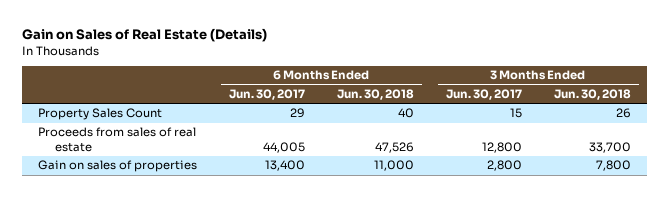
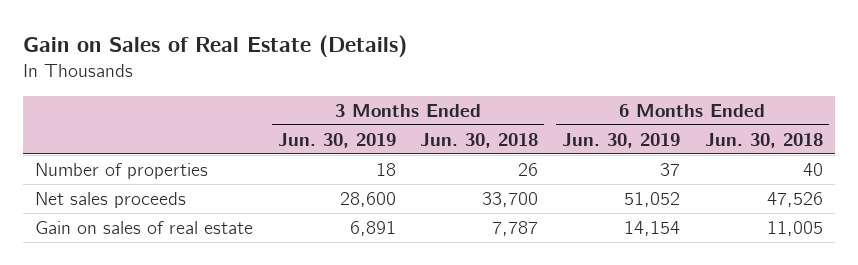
- | 6 Months Ended Jun. 30, 2017 | 6 Months Ended Jun. 30, 2018 | 3 Months Ended Jun. 30, 2017 | 3 Months Ended Jun. 30, 2018
+ | 3 Months Ended Jun. 30, 2019 | 3 Months Ended Jun. 30, 2018 | 6 Months Ended Jun. 30, 2019 | 6 Months Ended Jun. 30, 2018
- Property Sales Count | 29 | 40 | 15 | 26
- Proceeds from sales of real estate | 44,005 | 47,526 | 12,800 | 33,700
- Gain on sales of properties | 13,400 | 11,000 | 2,800 | 7,800
+ Number of properties | 18 | 26 | 37 | 40
+ Net sales proceeds | 28,600 | 33,700 | 51,052 | 47,526
+ Gain on sales of real estate | 6,891 | 7,787 | 14,154 | 11,005

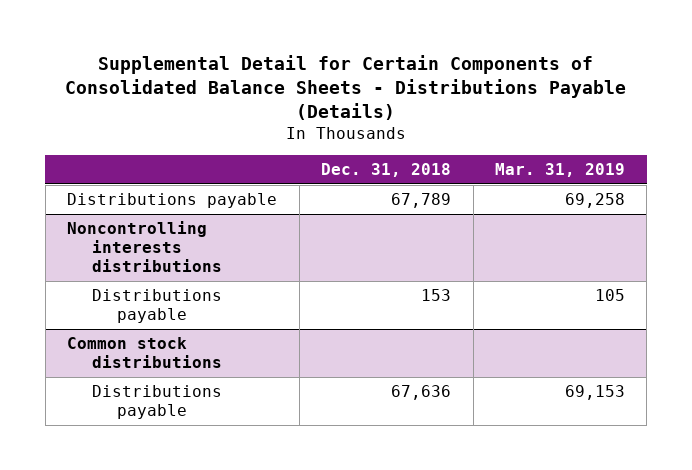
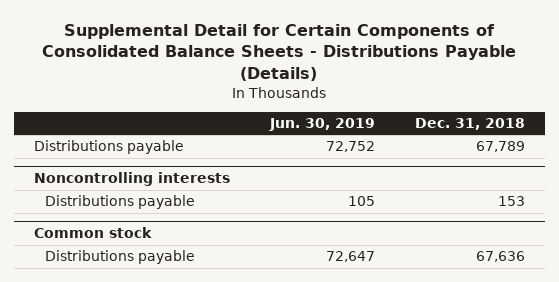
- | Dec. 31, 2018 | Mar. 31, 2019
+ | Jun. 30, 2019 | Dec. 31, 2018
- Noncontrolling interests distributions
+ Noncontrolling interests
- Common stock distributions
+ Common stock

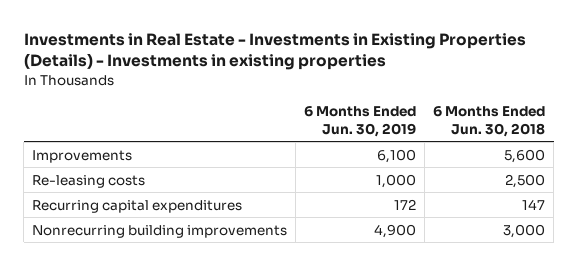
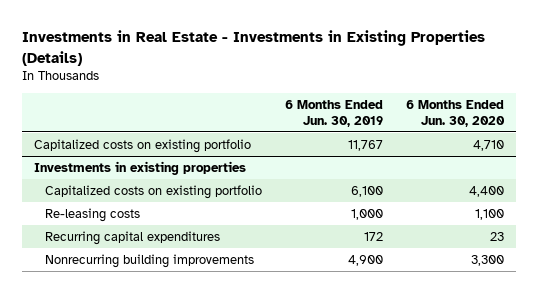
- Investments in Real Estate - Investments in Existing Properties (Details) - Investments in existing properties
+ Investments in Real Estate - Investments in Existing Properties (Details)
- | 6 Months Ended Jun. 30, 2019 | 6 Months Ended Jun. 30, 2018
+ | 6 Months Ended Jun. 30, 2019 | 6 Months Ended Jun. 30, 2020
- Improvements | 6,100 | 5,600
+ Capitalized costs on existing portfolio | 11,767 | 4,710
+ Investments in existing properties
+ Capitalized costs on existing portfolio | 6,100 | 4,400

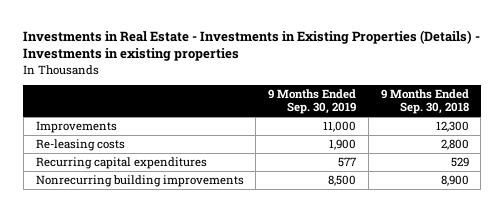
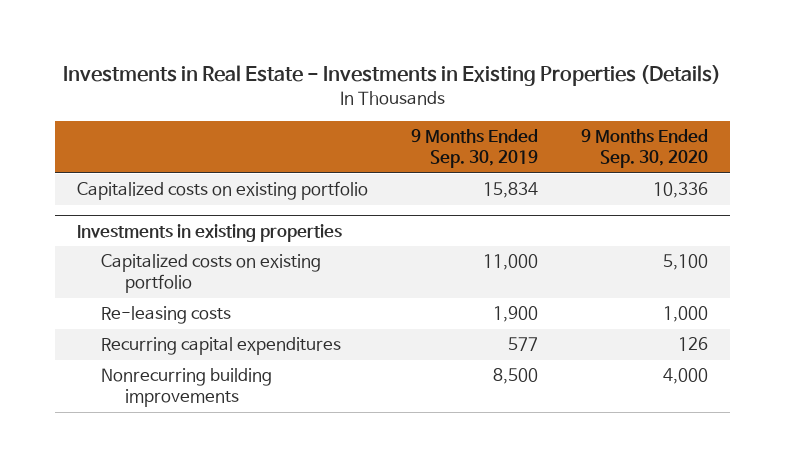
- Investments in Real Estate - Investments in Existing Properties (Details) - Investments in existing properties
+ Investments in Real Estate - Investments in Existing Properties (Details)
- | 9 Months Ended Sep. 30, 2019 | 9 Months Ended Sep. 30, 2018
+ | 9 Months Ended Sep. 30, 2019 | 9 Months Ended Sep. 30, 2020
- Improvements | 11,000 | 12,300
+ Capitalized costs on existing portfolio | 15,834 | 10,336
+ Investments in existing properties
+ Capitalized costs on existing portfolio | 11,000 | 5,100

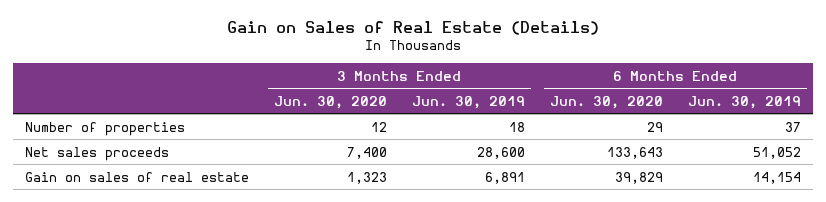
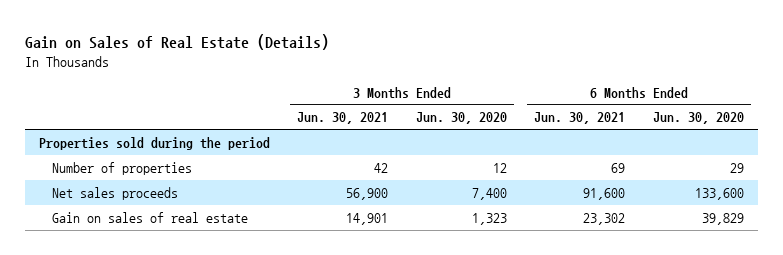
- | 3 Months Ended Jun. 30, 2020 | 3 Months Ended Jun. 30, 2019 | 6 Months Ended Jun. 30, 2020 | 6 Months Ended Jun. 30, 2019
+ | 3 Months Ended Jun. 30, 2021 | 3 Months Ended Jun. 30, 2020 | 6 Months Ended Jun. 30, 2021 | 6 Months Ended Jun. 30, 2020
+ Properties sold during the period
- Net sales proceeds | 7,400 | 28,600 | 133,643 | 51,052
+ Net sales proceeds | 56,900 | 7,400 | 91,600 | 133,600

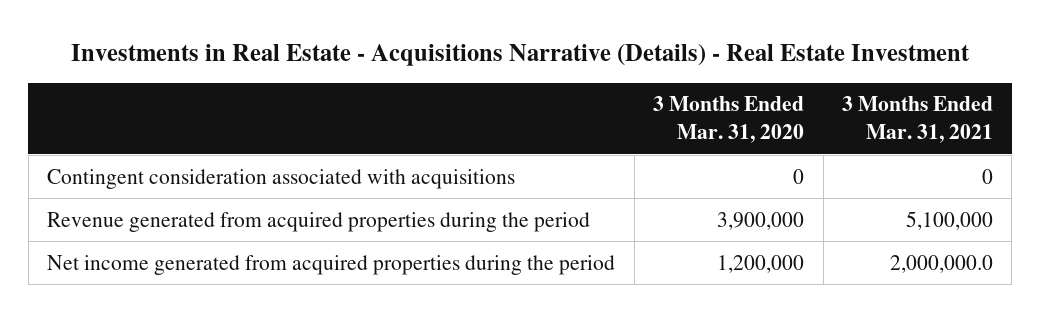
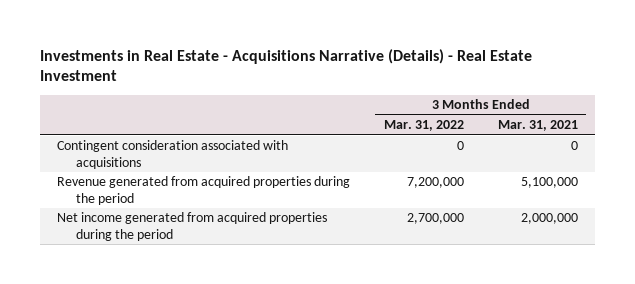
- | 3 Months Ended Mar. 31, 2020 | 3 Months Ended Mar. 31, 2021
+ | 3 Months Ended Mar. 31, 2022 | 3 Months Ended Mar. 31, 2021
- Net income generated from acquired properties during the period | 1,200,000 | 2,000,000.0
+ Net income generated from acquired properties during the period | 2,700,000 | 2,000,000

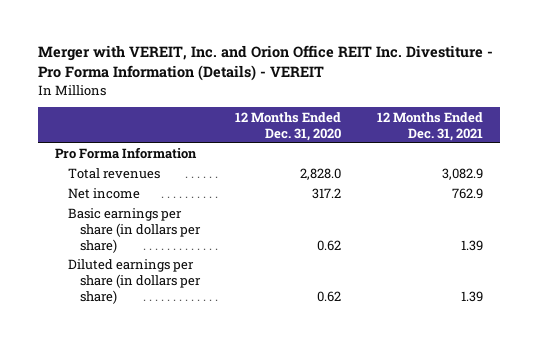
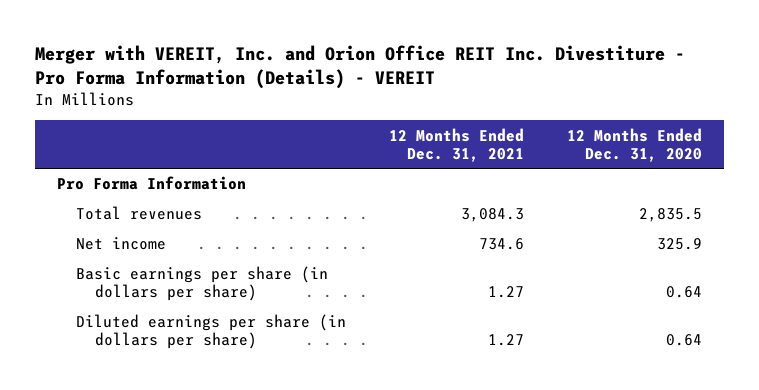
- | 12 Months Ended Dec. 31, 2020 | 12 Months Ended Dec. 31, 2021
+ | 12 Months Ended Dec. 31, 2021 | 12 Months Ended Dec. 31, 2020
- Total revenues | 2,828.0 | 3,082.9
- Net income | 317.2 | 762.9
- Basic earnings per share (in dollars per share) | 0.62 | 1.39
- Diluted earnings per share (in dollars per share) | 0.62 | 1.39
+ Total revenues | 3,084.3 | 2,835.5
+ Net income | 734.6 | 325.9
+ Basic earnings per share (in dollars per share) | 1.27 | 0.64
+ Diluted earnings per share (in dollars per share) | 1.27 | 0.64

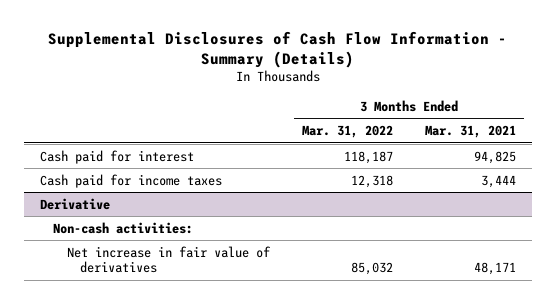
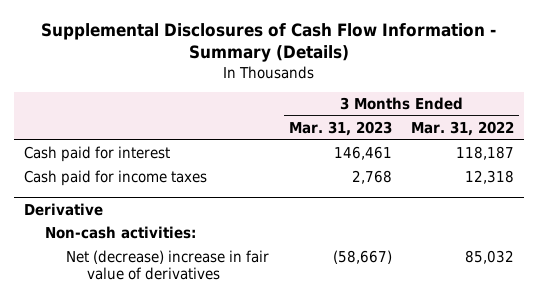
- | 3 Months Ended Mar. 31, 2022 | 3 Months Ended Mar. 31, 2021
+ | 3 Months Ended Mar. 31, 2023 | 3 Months Ended Mar. 31, 2022
@ Derivative
- Net increase in fair value of derivatives | 85,032 | 48,171
+ Net (decrease) increase in fair value of derivatives | (58,667) | 85,032

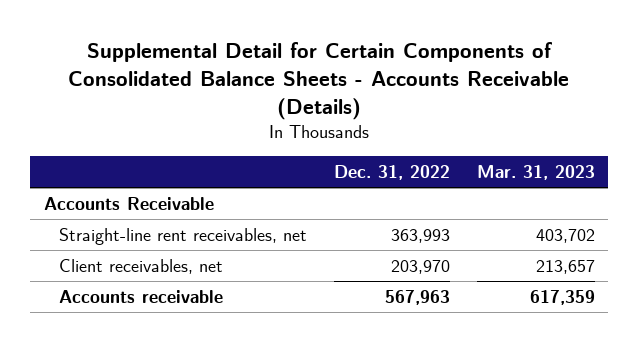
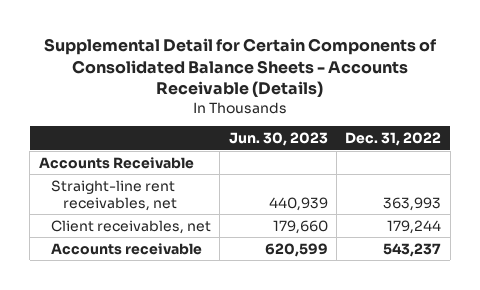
- | Dec. 31, 2022 | Mar. 31, 2023
+ | Jun. 30, 2023 | Dec. 31, 2022
- Client receivables, net | 203,970 | 213,657
- Accounts receivable | 567,963 | 617,359
+ Client receivables, net | 179,660 | 179,244
+ Accounts receivable | 620,599 | 543,237

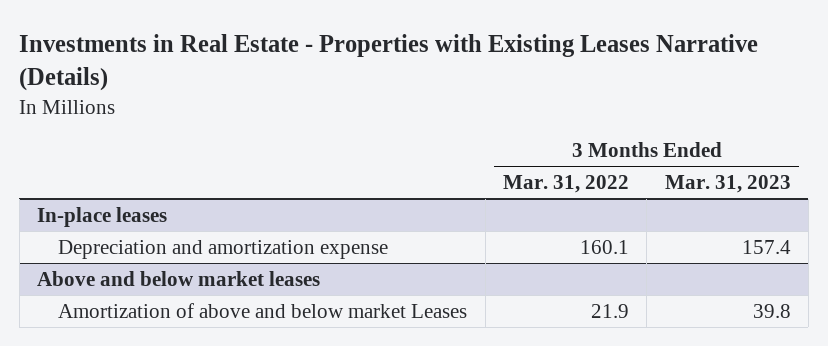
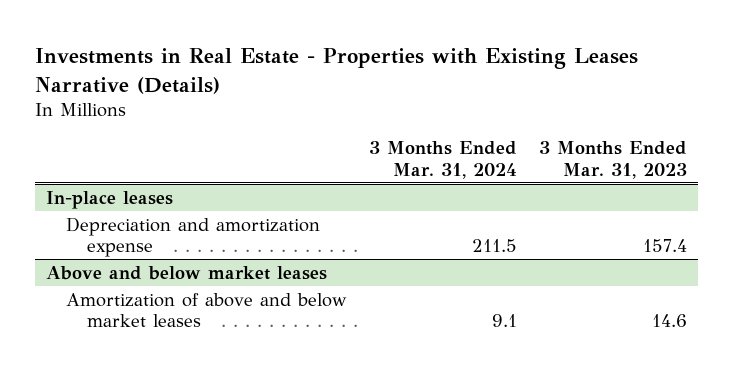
- | 3 Months Ended Mar. 31, 2022 | 3 Months Ended Mar. 31, 2023
+ | 3 Months Ended Mar. 31, 2024 | 3 Months Ended Mar. 31, 2023
@ Above and below market leases
- Amortization of above and below market Leases | 21.9 | 39.8
+ Amortization of above and below market leases | 9.1 | 14.6

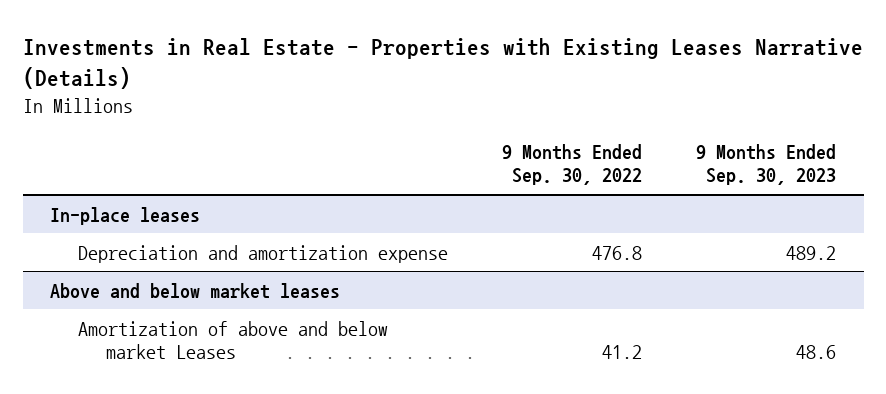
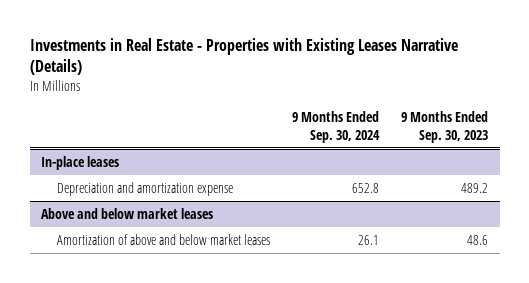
- | 9 Months Ended Sep. 30, 2022 | 9 Months Ended Sep. 30, 2023
+ | 9 Months Ended Sep. 30, 2024 | 9 Months Ended Sep. 30, 2023
@ Above and below market leases
- Amortization of above and below market Leases | 41.2 | 48.6
+ Amortization of above and below market leases | 26.1 | 48.6

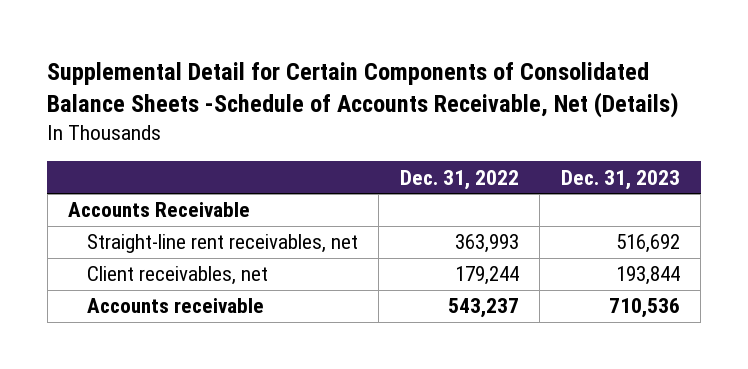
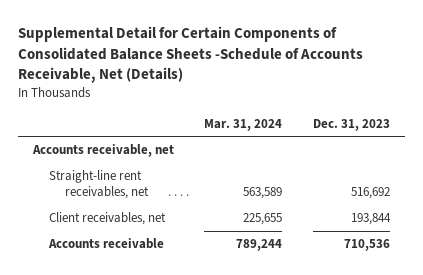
- | Dec. 31, 2022 | Dec. 31, 2023
+ | Mar. 31, 2024 | Dec. 31, 2023
- Accounts Receivable
+ Accounts receivable, net

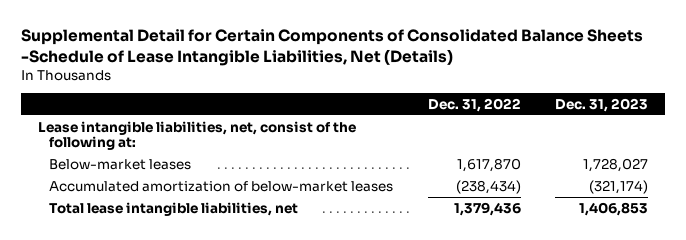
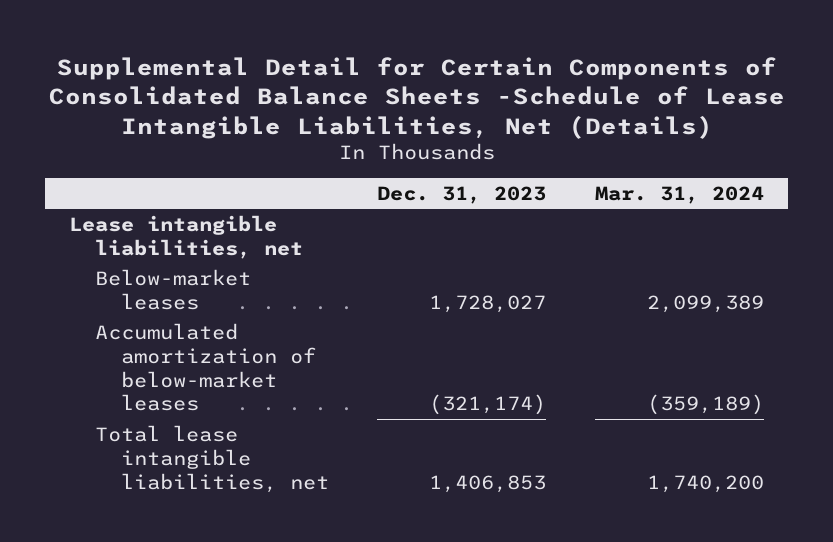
- | Dec. 31, 2022 | Dec. 31, 2023
+ | Dec. 31, 2023 | Mar. 31, 2024
- Lease intangible liabilities, net, consist of the following at:
+ Lease intangible liabilities, net

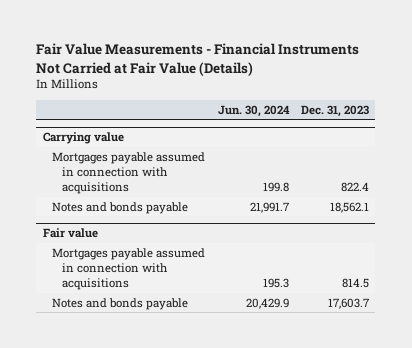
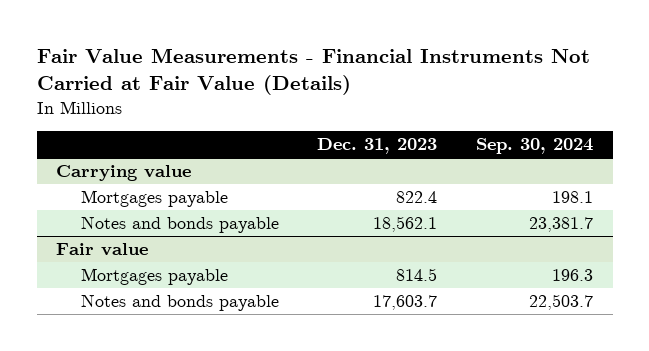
- | Jun. 30, 2024 | Dec. 31, 2023
+ | Dec. 31, 2023 | Sep. 30, 2024
@ Carrying value
- Mortgages payable assumed in connection with acquisitions | 199.8 | 822.4
+ Mortgages payable | 822.4 | 198.1
@ Fair value
- Mortgages payable assumed in connection with acquisitions | 195.3 | 814.5
+ Mortgages payable | 814.5 | 196.3

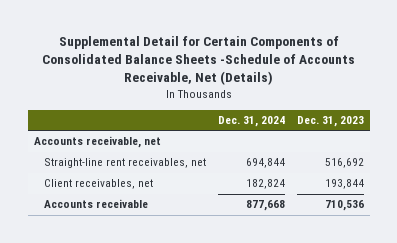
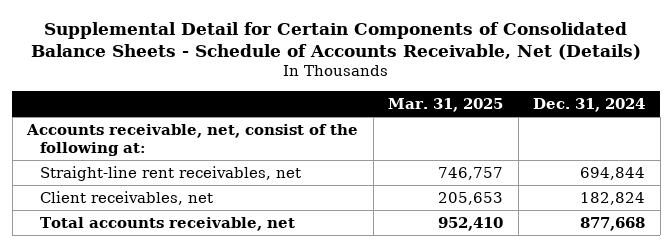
- Supplemental Detail for Certain Components of Consolidated Balance Sheets -Schedule of Accounts Receivable, Net (Details)
+ Supplemental Detail for Certain Components of Consolidated Balance Sheets - Schedule of Accounts Receivable, Net (Details)
- | Dec. 31, 2024 | Dec. 31, 2023
+ | Mar. 31, 2025 | Dec. 31, 2024
- Accounts receivable, net
+ Accounts receivable, net, consist of the following at:
- Accounts receivable | 877,668 | 710,536
+ Total accounts receivable, net | 952,410 | 877,668

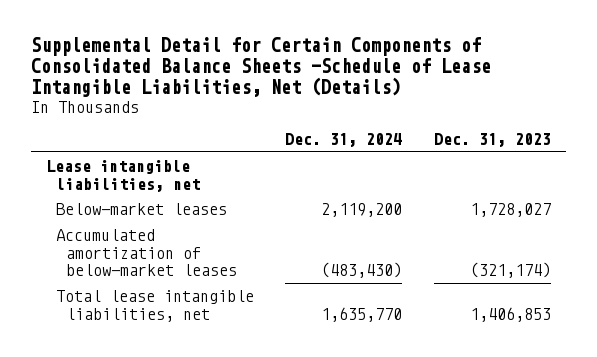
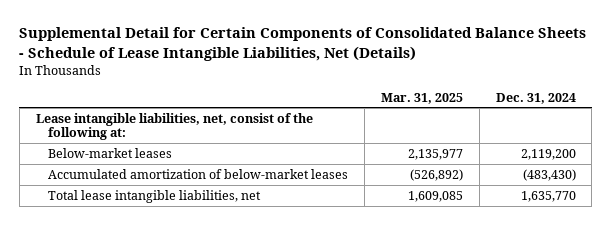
- Supplemental Detail for Certain Components of Consolidated Balance Sheets -Schedule of Lease Intangible Liabilities, Net (Details)
+ Supplemental Detail for Certain Components of Consolidated Balance Sheets - Schedule of Lease Intangible Liabilities, Net (Details)
- | Dec. 31, 2024 | Dec. 31, 2023
+ | Mar. 31, 2025 | Dec. 31, 2024
- Lease intangible liabilities, net
+ Lease intangible liabilities, net, consist of the following at:

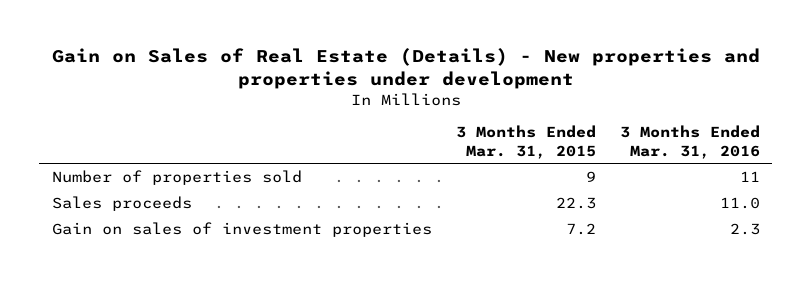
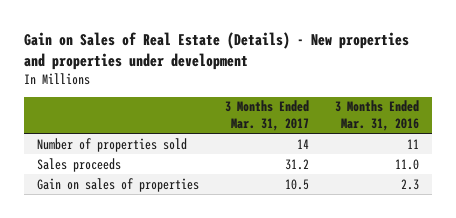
- | 3 Months Ended Mar. 31, 2015 | 3 Months Ended Mar. 31, 2016
+ | 3 Months Ended Mar. 31, 2017 | 3 Months Ended Mar. 31, 2016
- Gain on sales of investment properties | 7.2 | 2.3
+ Gain on sales of properties | 10.5 | 2.3

